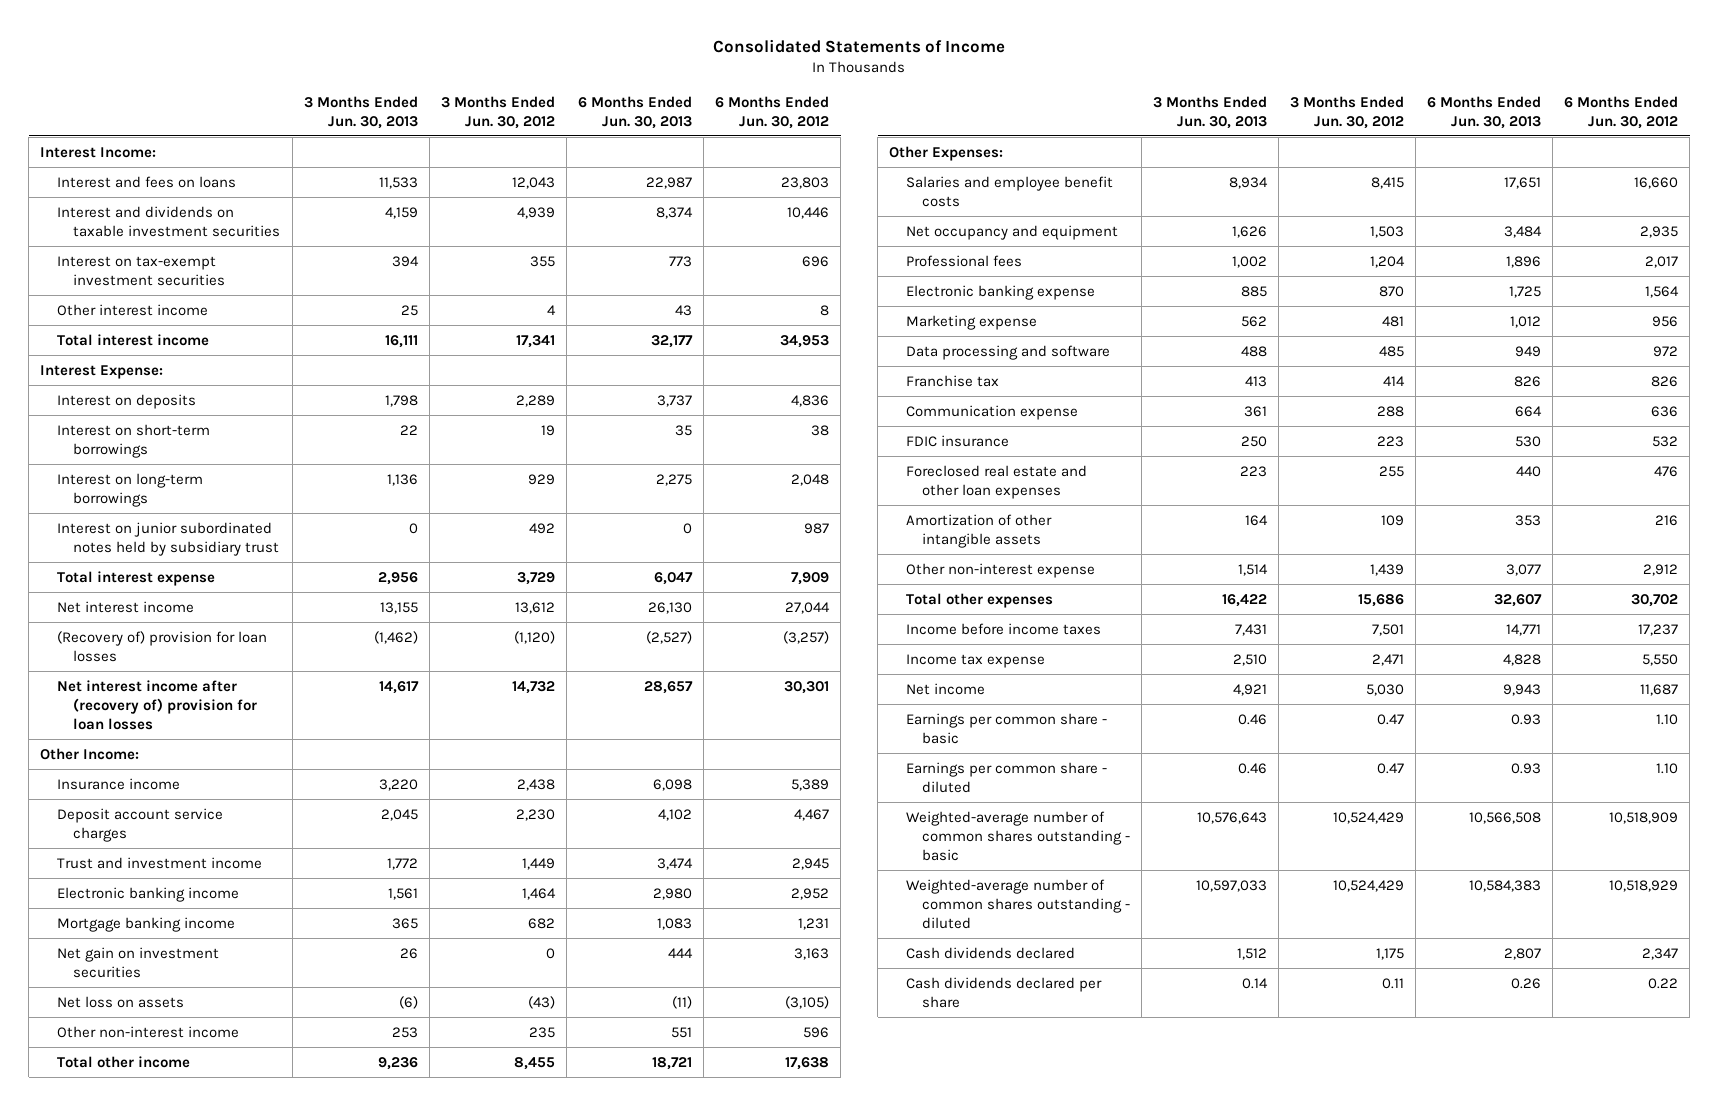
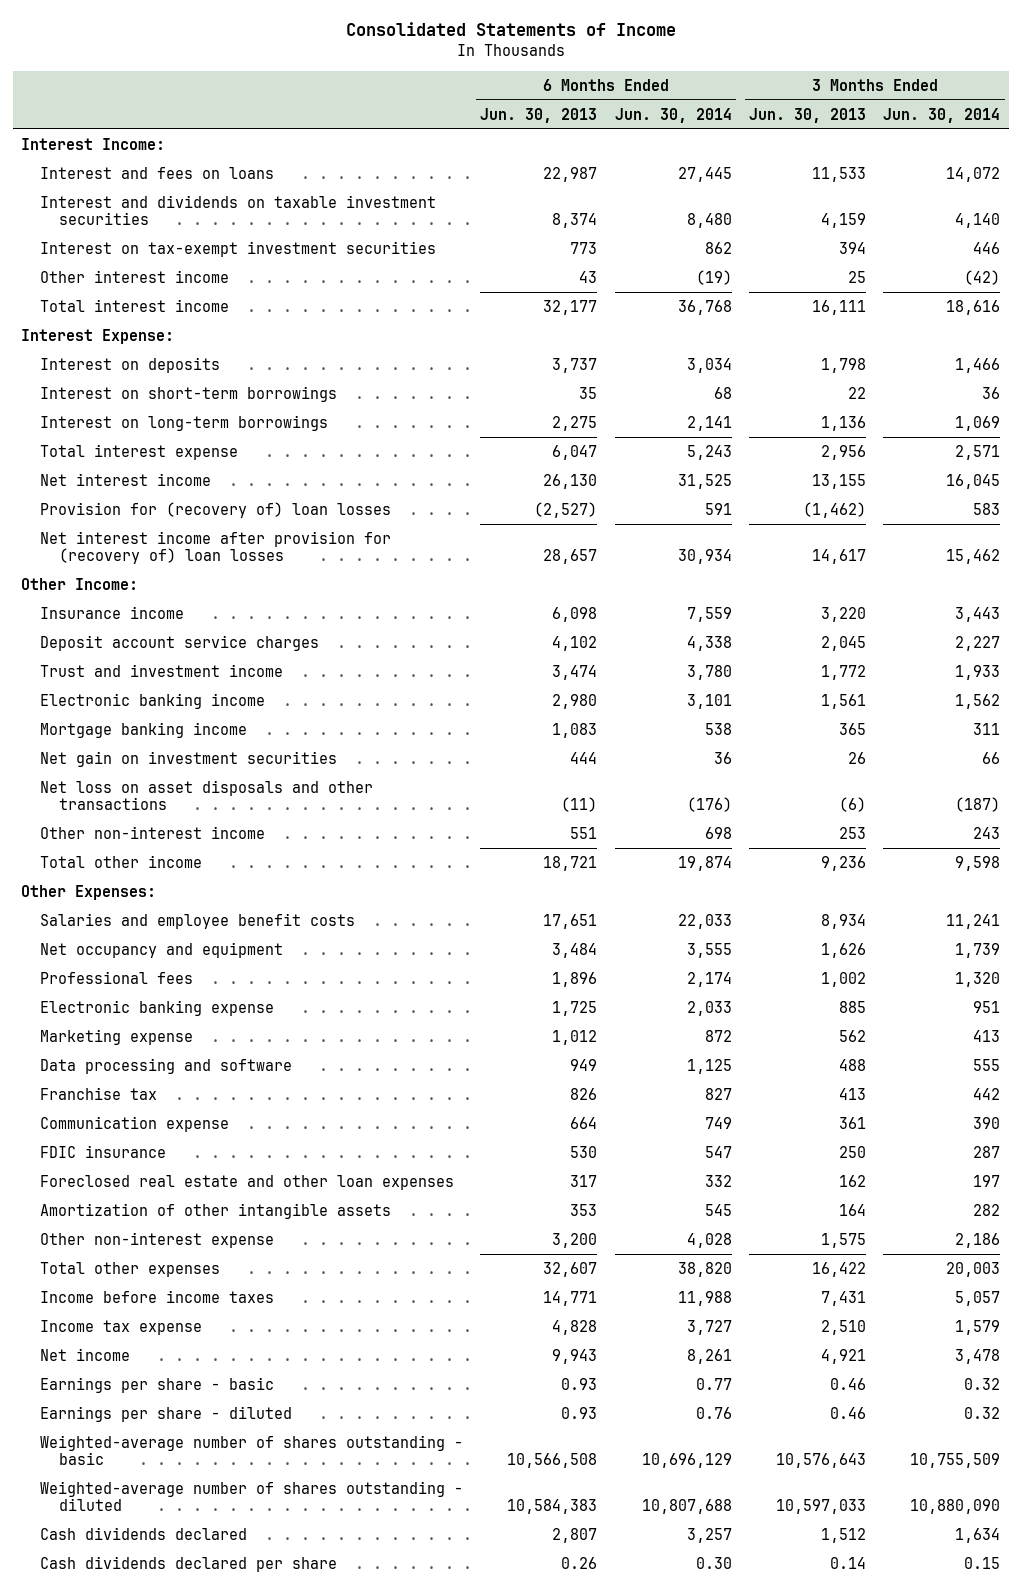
- | 3 Months Ended Jun. 30, 2013 | 3 Months Ended Jun. 30, 2012 | 6 Months Ended Jun. 30, 2013 | 6 Months Ended Jun. 30, 2012
+ | 6 Months Ended Jun. 30, 2013 | 6 Months Ended Jun. 30, 2014 | 3 Months Ended Jun. 30, 2013 | 3 Months Ended Jun. 30, 2014
- Interest on junior subordinated notes held by subsidiary trust | 0 | 492 | 0 | 987
- (Recovery of) provision for loan losses | (1,462) | (1,120) | (2,527) | (3,257)
- Net interest income after (recovery of) provision for loan losses | 14,617 | 14,732 | 28,657 | 30,301
+ Provision for (recovery of) loan losses | (2,527) | 591 | (1,462) | 583
+ Net interest income after provision for (recovery of) loan losses | 28,657 | 30,934 | 14,617 | 15,462
- Net loss on assets | (6) | (43) | (11) | (3,105)
+ Net loss on asset disposals and other transactions | (11) | (176) | (6) | (187)
- Foreclosed real estate and other loan expenses | 223 | 255 | 440 | 476
+ Foreclosed real estate and other loan expenses | 317 | 332 | 162 | 197
- Other non-interest expense | 1,514 | 1,439 | 3,077 | 2,912
+ Other non-interest expense | 3,200 | 4,028 | 1,575 | 2,186
- Earnings per common share - basic | 0.46 | 0.47 | 0.93 | 1.10
- Earnings per common share - diluted | 0.46 | 0.47 | 0.93 | 1.10
- Weighted-average number of common shares outstanding - basic | 10,576,643 | 10,524,429 | 10,566,508 | 10,518,909
- Weighted-average number of common shares outstanding - diluted | 10,597,033 | 10,524,429 | 10,584,383 | 10,518,929
+ Earnings per share - basic | 0.93 | 0.77 | 0.46 | 0.32
+ Earnings per share - diluted | 0.93 | 0.76 | 0.46 | 0.32
+ Weighted-average number of shares outstanding - basic | 10,566,508 | 10,696,129 | 10,576,643 | 10,755,509
+ Weighted-average number of shares outstanding - diluted | 10,584,383 | 10,807,688 | 10,597,033 | 10,880,090

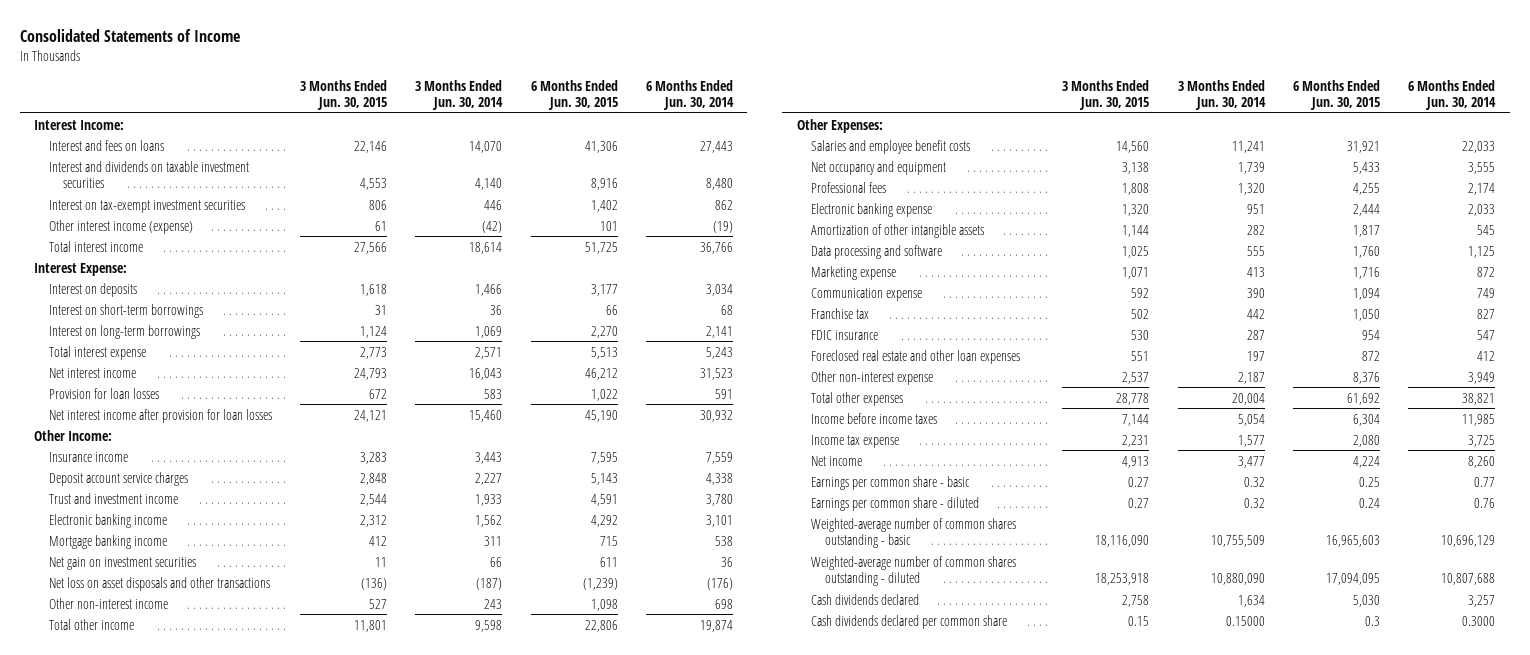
- | 6 Months Ended Jun. 30, 2013 | 6 Months Ended Jun. 30, 2014 | 3 Months Ended Jun. 30, 2013 | 3 Months Ended Jun. 30, 2014
+ | 3 Months Ended Jun. 30, 2015 | 3 Months Ended Jun. 30, 2014 | 6 Months Ended Jun. 30, 2015 | 6 Months Ended Jun. 30, 2014
- Interest and fees on loans | 22,987 | 27,445 | 11,533 | 14,072
+ Interest and fees on loans | 22,146 | 14,070 | 41,306 | 27,443
- Other interest income | 43 | (19) | 25 | (42)
- Total interest income | 32,177 | 36,768 | 16,111 | 18,616
+ Other interest income (expense) | 61 | (42) | 101 | (19)
+ Total interest income | 27,566 | 18,614 | 51,725 | 36,766
- Net interest income | 26,130 | 31,525 | 13,155 | 16,045
- Provision for (recovery of) loan losses | (2,527) | 591 | (1,462) | 583
- Net interest income after provision for (recovery of) loan losses | 28,657 | 30,934 | 14,617 | 15,462
+ Net interest income | 24,793 | 16,043 | 46,212 | 31,523
+ Provision for loan losses | 672 | 583 | 1,022 | 591
+ Net interest income after provision for loan losses | 24,121 | 15,460 | 45,190 | 30,932
moved up: Amortization of other intangible assets | 1,144 | 282 | 1,817 | 545
moved down: Marketing expense | 1,071 | 413 | 1,716 | 872
moved down: Franchise tax | 502 | 442 | 1,050 | 827
- Foreclosed real estate and other loan expenses | 317 | 332 | 162 | 197
- Other non-interest expense | 3,200 | 4,028 | 1,575 | 2,186
- Total other expenses | 32,607 | 38,820 | 16,422 | 20,003
- Income before income taxes | 14,771 | 11,988 | 7,431 | 5,057
- Income tax expense | 4,828 | 3,727 | 2,510 | 1,579
- Net income | 9,943 | 8,261 | 4,921 | 3,478
- Earnings per share - basic | 0.93 | 0.77 | 0.46 | 0.32
- Earnings per share - diluted | 0.93 | 0.76 | 0.46 | 0.32
- Weighted-average number of shares outstanding - basic | 10,566,508 | 10,696,129 | 10,576,643 | 10,755,509
- Weighted-average number of shares outstanding - diluted | 10,584,383 | 10,807,688 | 10,597,033 | 10,880,090
+ Foreclosed real estate and other loan expenses | 551 | 197 | 872 | 412
+ Other non-interest expense | 2,537 | 2,187 | 8,376 | 3,949
+ Total other expenses | 28,778 | 20,004 | 61,692 | 38,821
+ Income before income taxes | 7,144 | 5,054 | 6,304 | 11,985
+ Income tax expense | 2,231 | 1,577 | 2,080 | 3,725
+ Net income | 4,913 | 3,477 | 4,224 | 8,260
+ Earnings per common share - basic | 0.27 | 0.32 | 0.25 | 0.77
+ Earnings per common share - diluted | 0.27 | 0.32 | 0.24 | 0.76
+ Weighted-average number of common shares outstanding - basic | 18,116,090 | 10,755,509 | 16,965,603 | 10,696,129
+ Weighted-average number of common shares outstanding - diluted | 18,253,918 | 10,880,090 | 17,094,095 | 10,807,688
- Cash dividends declared per share | 0.26 | 0.30 | 0.14 | 0.15
+ Cash dividends declared per common share | 0.15 | 0.15000 | 0.3 | 0.3000

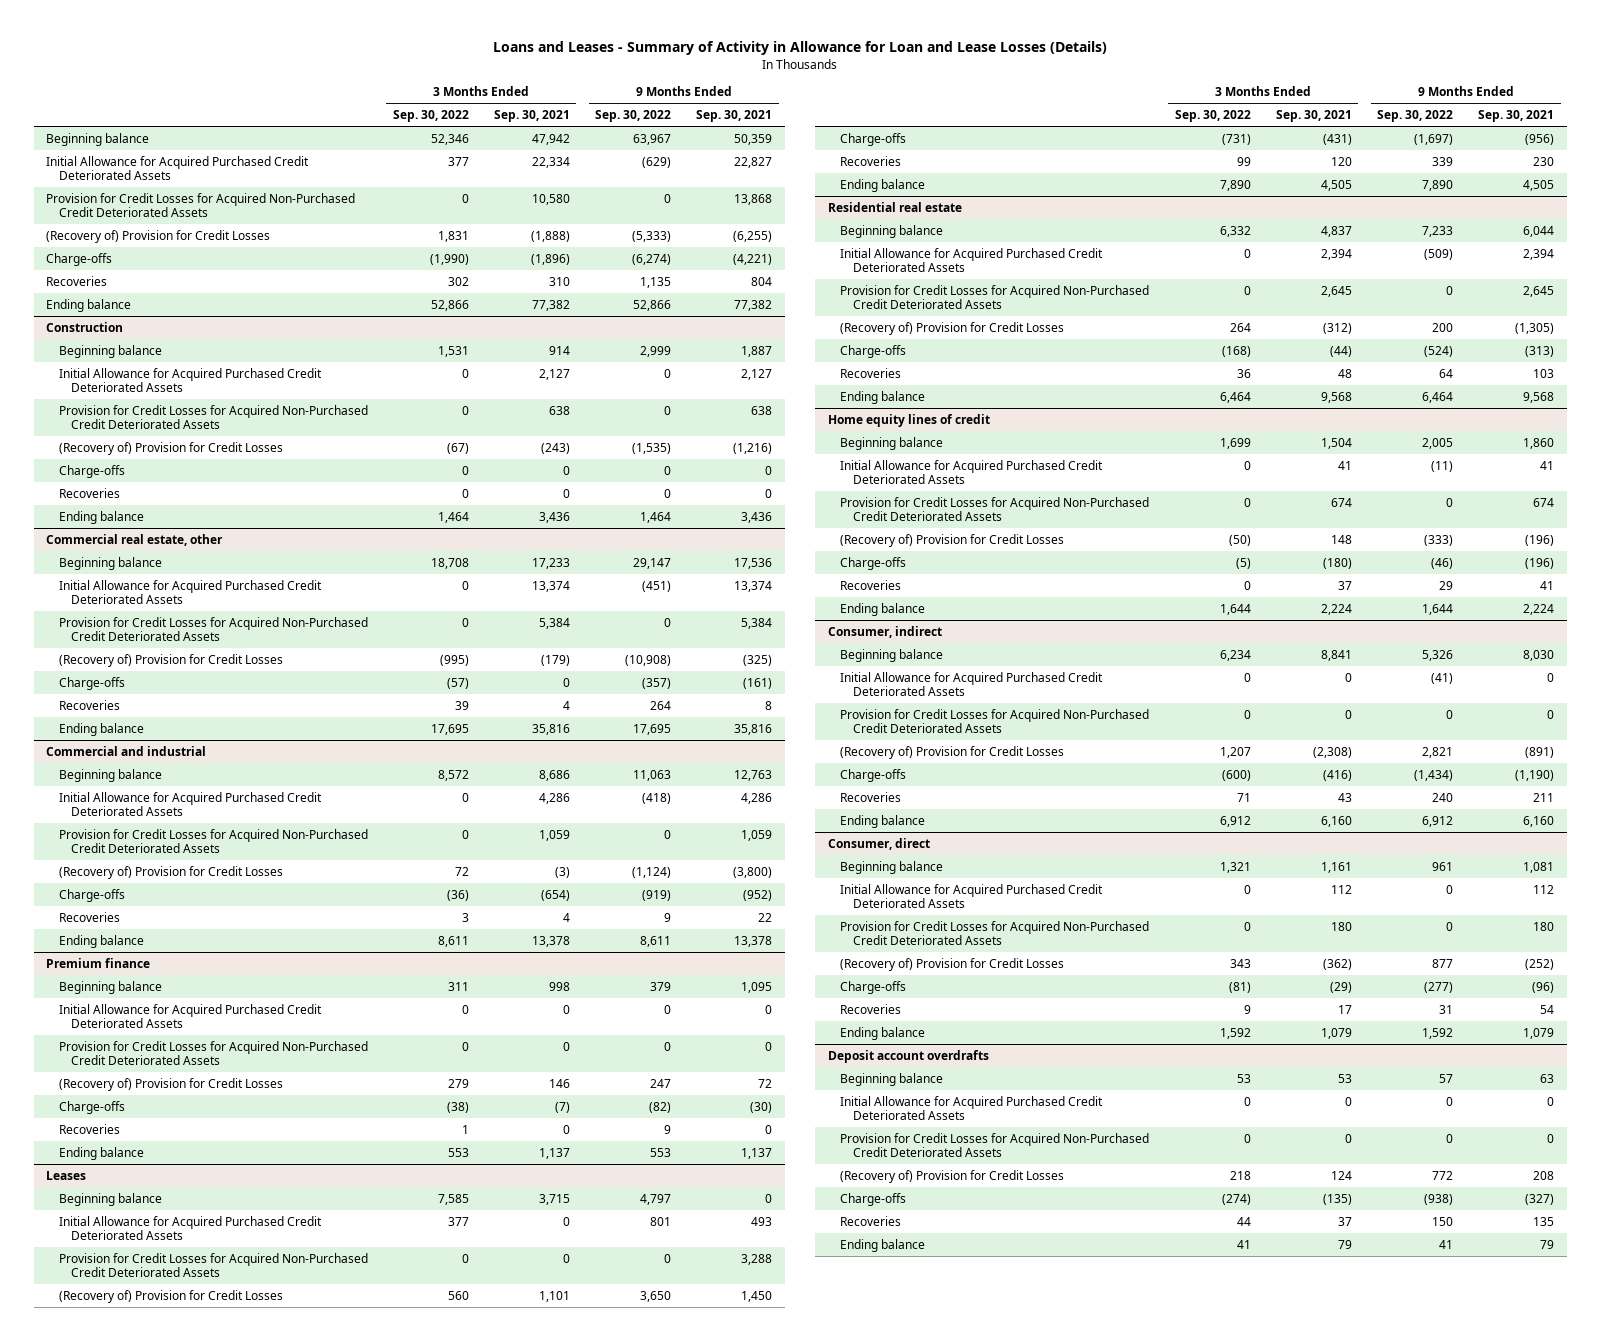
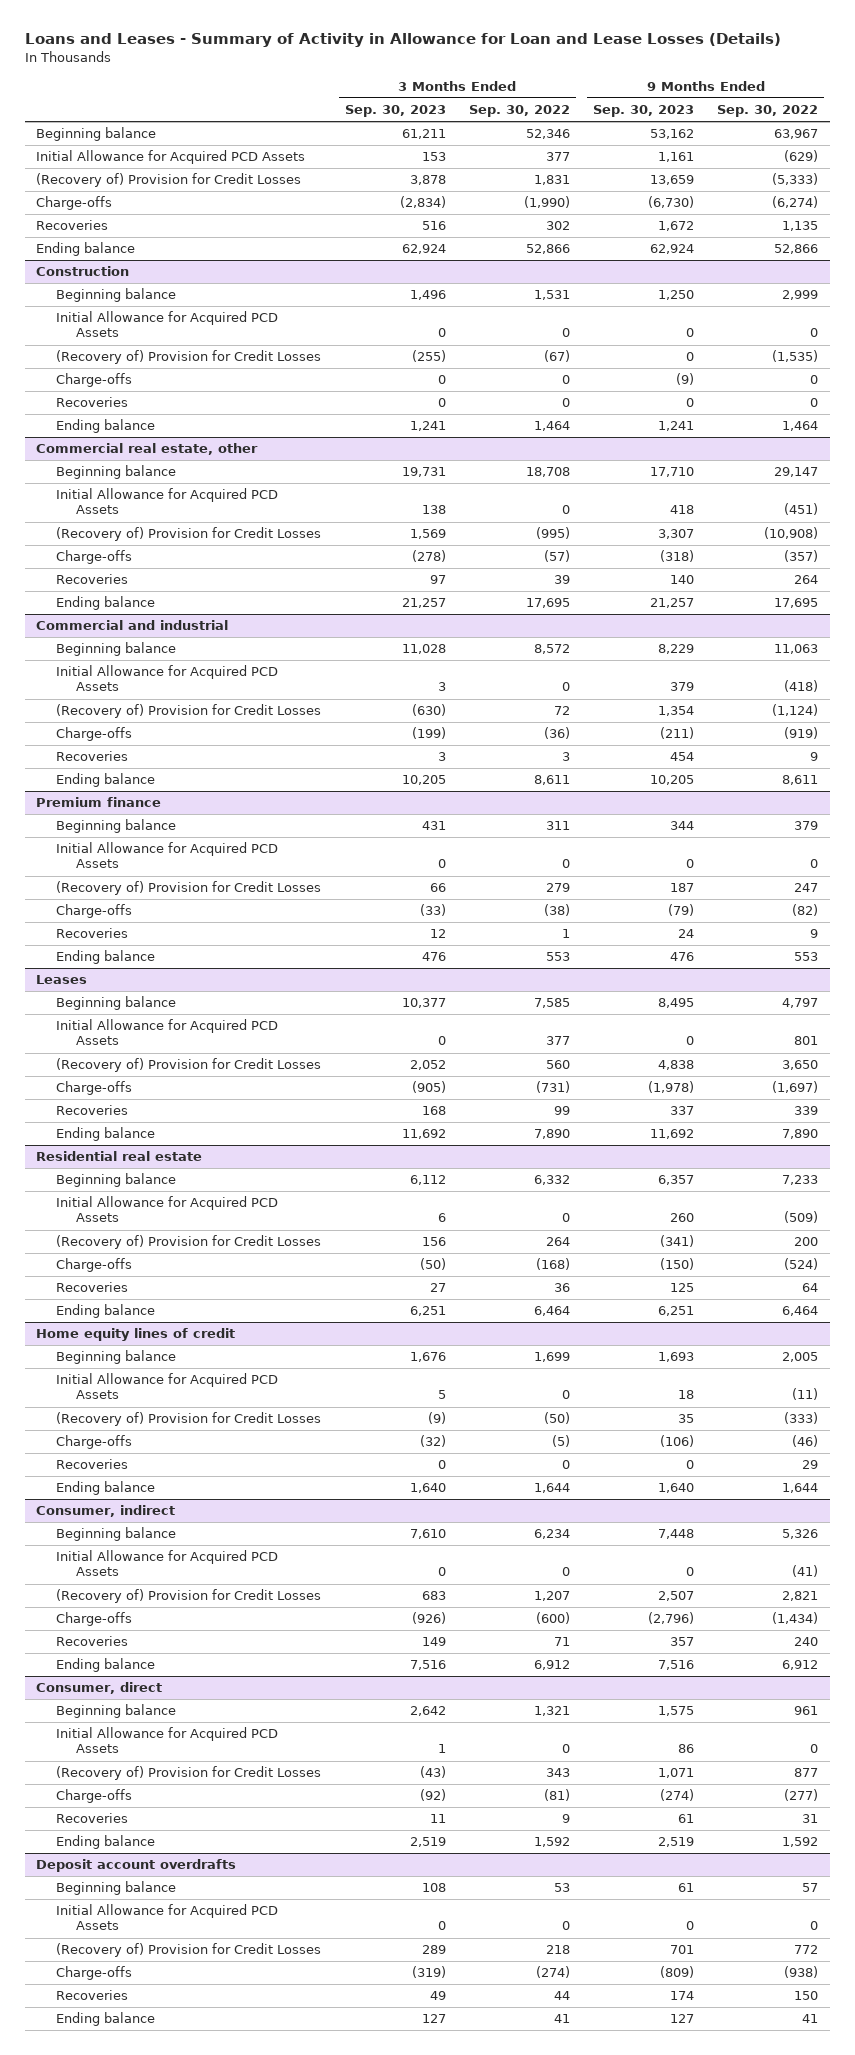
- | 3 Months Ended Sep. 30, 2022 | 3 Months Ended Sep. 30, 2021 | 9 Months Ended Sep. 30, 2022 | 9 Months Ended Sep. 30, 2021
+ | 3 Months Ended Sep. 30, 2023 | 3 Months Ended Sep. 30, 2022 | 9 Months Ended Sep. 30, 2023 | 9 Months Ended Sep. 30, 2022
- Initial Allowance for Acquired Purchased Credit Deteriorated Assets | 377 | 22,334 | (629) | 22,827
- Provision for Credit Losses for Acquired Non-Purchased Credit Deteriorated Assets | 0 | 10,580 | 0 | 13,868
+ Initial Allowance for Acquired PCD Assets | 153 | 377 | 1,161 | (629)
@ Construction
- Initial Allowance for Acquired Purchased Credit Deteriorated Assets | 0 | 2,127 | 0 | 2,127
- Provision for Credit Losses for Acquired Non-Purchased Credit Deteriorated Assets | 0 | 638 | 0 | 638
+ Initial Allowance for Acquired PCD Assets | 0 | 0 | 0 | 0
@ Commercial real estate, other
- Initial Allowance for Acquired Purchased Credit Deteriorated Assets | 0 | 13,374 | (451) | 13,374
- Provision for Credit Losses for Acquired Non-Purchased Credit Deteriorated Assets | 0 | 5,384 | 0 | 5,384
+ Initial Allowance for Acquired PCD Assets | 138 | 0 | 418 | (451)
@ Commercial and industrial
- Initial Allowance for Acquired Purchased Credit Deteriorated Assets | 0 | 4,286 | (418) | 4,286
- Provision for Credit Losses for Acquired Non-Purchased Credit Deteriorated Assets | 0 | 1,059 | 0 | 1,059
+ Initial Allowance for Acquired PCD Assets | 3 | 0 | 379 | (418)
@ Premium finance
- Initial Allowance for Acquired Purchased Credit Deteriorated Assets | 0 | 0 | 0 | 0
- Provision for Credit Losses for Acquired Non-Purchased Credit Deteriorated Assets | 0 | 0 | 0 | 0
+ Initial Allowance for Acquired PCD Assets | 0 | 0 | 0 | 0
@ Leases
- Initial Allowance for Acquired Purchased Credit Deteriorated Assets | 377 | 0 | 801 | 493
- Provision for Credit Losses for Acquired Non-Purchased Credit Deteriorated Assets | 0 | 0 | 0 | 3,288
+ Initial Allowance for Acquired PCD Assets | 0 | 377 | 0 | 801
@ Residential real estate
- Initial Allowance for Acquired Purchased Credit Deteriorated Assets | 0 | 2,394 | (509) | 2,394
- Provision for Credit Losses for Acquired Non-Purchased Credit Deteriorated Assets | 0 | 2,645 | 0 | 2,645
+ Initial Allowance for Acquired PCD Assets | 6 | 0 | 260 | (509)
@ Home equity lines of credit
- Initial Allowance for Acquired Purchased Credit Deteriorated Assets | 0 | 41 | (11) | 41
- Provision for Credit Losses for Acquired Non-Purchased Credit Deteriorated Assets | 0 | 674 | 0 | 674
+ Initial Allowance for Acquired PCD Assets | 5 | 0 | 18 | (11)
@ Consumer, indirect
- Initial Allowance for Acquired Purchased Credit Deteriorated Assets | 0 | 0 | (41) | 0
- Provision for Credit Losses for Acquired Non-Purchased Credit Deteriorated Assets | 0 | 0 | 0 | 0
+ Initial Allowance for Acquired PCD Assets | 0 | 0 | 0 | (41)
@ Consumer, direct
- Initial Allowance for Acquired Purchased Credit Deteriorated Assets | 0 | 112 | 0 | 112
- Provision for Credit Losses for Acquired Non-Purchased Credit Deteriorated Assets | 0 | 180 | 0 | 180
+ Initial Allowance for Acquired PCD Assets | 1 | 0 | 86 | 0
@ Deposit account overdrafts
- Initial Allowance for Acquired Purchased Credit Deteriorated Assets | 0 | 0 | 0 | 0
- Provision for Credit Losses for Acquired Non-Purchased Credit Deteriorated Assets | 0 | 0 | 0 | 0
+ Initial Allowance for Acquired PCD Assets | 0 | 0 | 0 | 0

